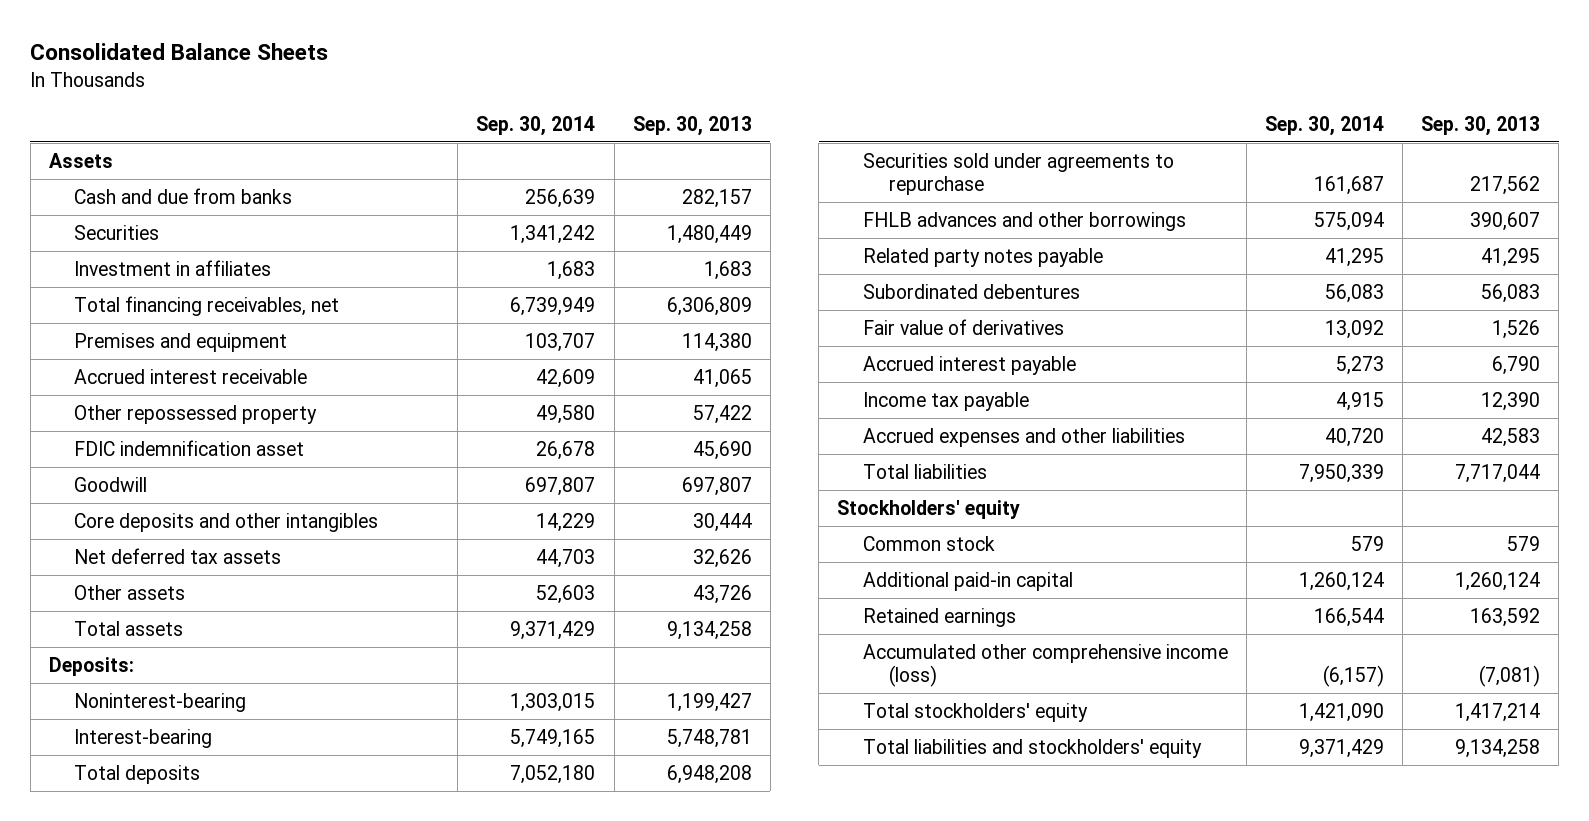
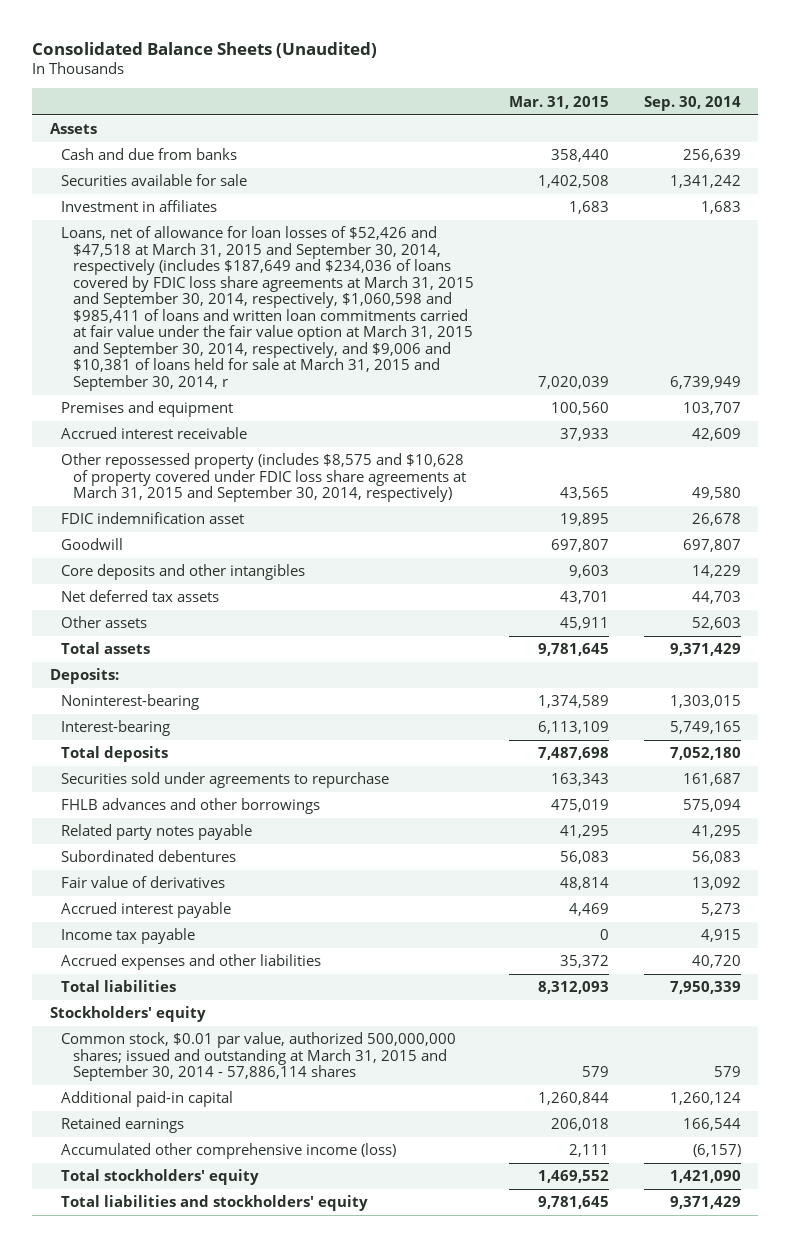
- Consolidated Balance Sheets
+ Consolidated Balance Sheets (Unaudited)
- | Sep. 30, 2014 | Sep. 30, 2013
+ | Mar. 31, 2015 | Sep. 30, 2014
- Securities | 1,341,242 | 1,480,449
+ Securities available for sale | 1,402,508 | 1,341,242
- Total financing receivables, net | 6,739,949 | 6,306,809
+ Loans, net of allowance for loan losses of $52,426 and $47,518 at March 31, 2015 and September 30, 2014, respectively (includes $187,649 and $234,036 of loans covered by FDIC loss share agreements at March 31, 2015 and September 30, 2014, respectively, $1,060,598 and $985,411 of loans and written loan commitments carried at fair value under the fair value option at March 31, 2015 and September 30, 2014, respectively, and $9,006 and $10,381 of loans held for sale at March 31, 2015 and September 30, 2014, r | 7,020,039 | 6,739,949
- Other repossessed property | 49,580 | 57,422
+ Other repossessed property (includes $8,575 and $10,628 of property covered under FDIC loss share agreements at March 31, 2015 and September 30, 2014, respectively) | 43,565 | 49,580
- Common stock | 579 | 579
+ Common stock, $0.01 par value, authorized 500,000,000 shares; issued and outstanding at March 31, 2015 and September 30, 2014 - 57,886,114 shares | 579 | 579

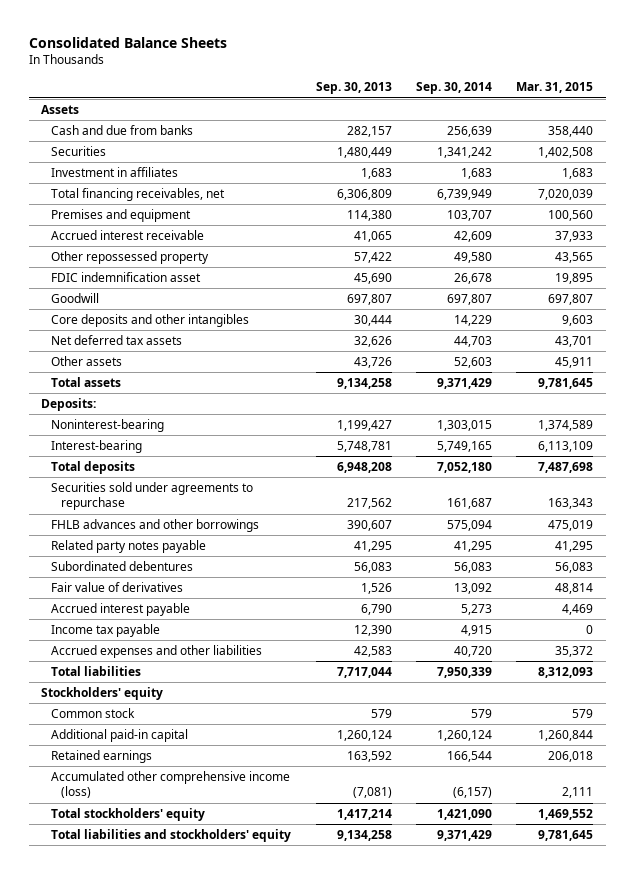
- Consolidated Balance Sheets (Unaudited)
+ Consolidated Balance Sheets
- | Mar. 31, 2015 | Sep. 30, 2014
+ | Sep. 30, 2013 | Sep. 30, 2014 | Mar. 31, 2015
- Securities available for sale | 1,402,508 | 1,341,242
+ Securities | 1,480,449 | 1,341,242 | 1,402,508
- Loans, net of allowance for loan losses of $52,426 and $47,518 at March 31, 2015 and September 30, 2014, respectively (includes $187,649 and $234,036 of loans covered by FDIC loss share agreements at March 31, 2015 and September 30, 2014, respectively, $1,060,598 and $985,411 of loans and written loan commitments carried at fair value under the fair value option at March 31, 2015 and September 30, 2014, respectively, and $9,006 and $10,381 of loans held for sale at March 31, 2015 and September 30, 2014, r | 7,020,039 | 6,739,949
+ Total financing receivables, net | 6,306,809 | 6,739,949 | 7,020,039
- Other repossessed property (includes $8,575 and $10,628 of property covered under FDIC loss share agreements at March 31, 2015 and September 30, 2014, respectively) | 43,565 | 49,580
+ Other repossessed property | 57,422 | 49,580 | 43,565
- Common stock, $0.01 par value, authorized 500,000,000 shares; issued and outstanding at March 31, 2015 and September 30, 2014 - 57,886,114 shares | 579 | 579
+ Common stock | 579 | 579 | 579

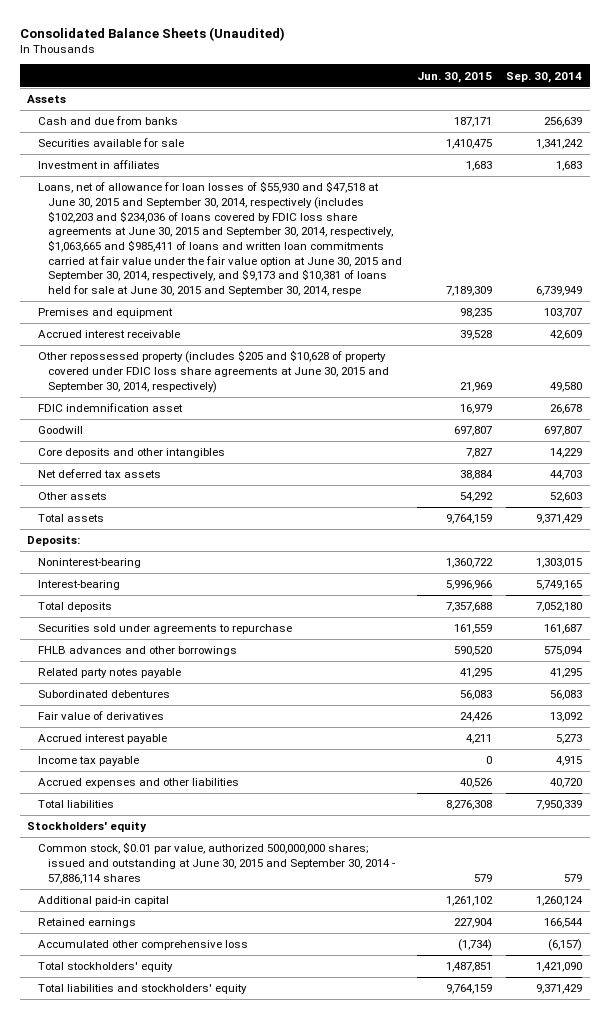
- Consolidated Balance Sheets
+ Consolidated Balance Sheets (Unaudited)
- | Sep. 30, 2013 | Sep. 30, 2014 | Mar. 31, 2015
+ | Jun. 30, 2015 | Sep. 30, 2014
- Securities | 1,480,449 | 1,341,242 | 1,402,508
+ Securities available for sale | 1,410,475 | 1,341,242
- Total financing receivables, net | 6,306,809 | 6,739,949 | 7,020,039
+ Loans, net of allowance for loan losses of $55,930 and $47,518 at June 30, 2015 and September 30, 2014, respectively (includes $102,203 and $234,036 of loans covered by FDIC loss share agreements at June 30, 2015 and September 30, 2014, respectively, $1,063,665 and $985,411 of loans and written loan commitments carried at fair value under the fair value option at June 30, 2015 and September 30, 2014, respectively, and $9,173 and $10,381 of loans held for sale at June 30, 2015 and September 30, 2014, respe | 7,189,309 | 6,739,949
- Other repossessed property | 57,422 | 49,580 | 43,565
+ Other repossessed property (includes $205 and $10,628 of property covered under FDIC loss share agreements at June 30, 2015 and September 30, 2014, respectively) | 21,969 | 49,580
- Common stock | 579 | 579 | 579
+ Common stock, $0.01 par value, authorized 500,000,000 shares; issued and outstanding at June 30, 2015 and September 30, 2014 - 57,886,114 shares | 579 | 579
- Accumulated other comprehensive income (loss) | (7,081) | (6,157) | 2,111
+ Accumulated other comprehensive loss | (1,734) | (6,157)

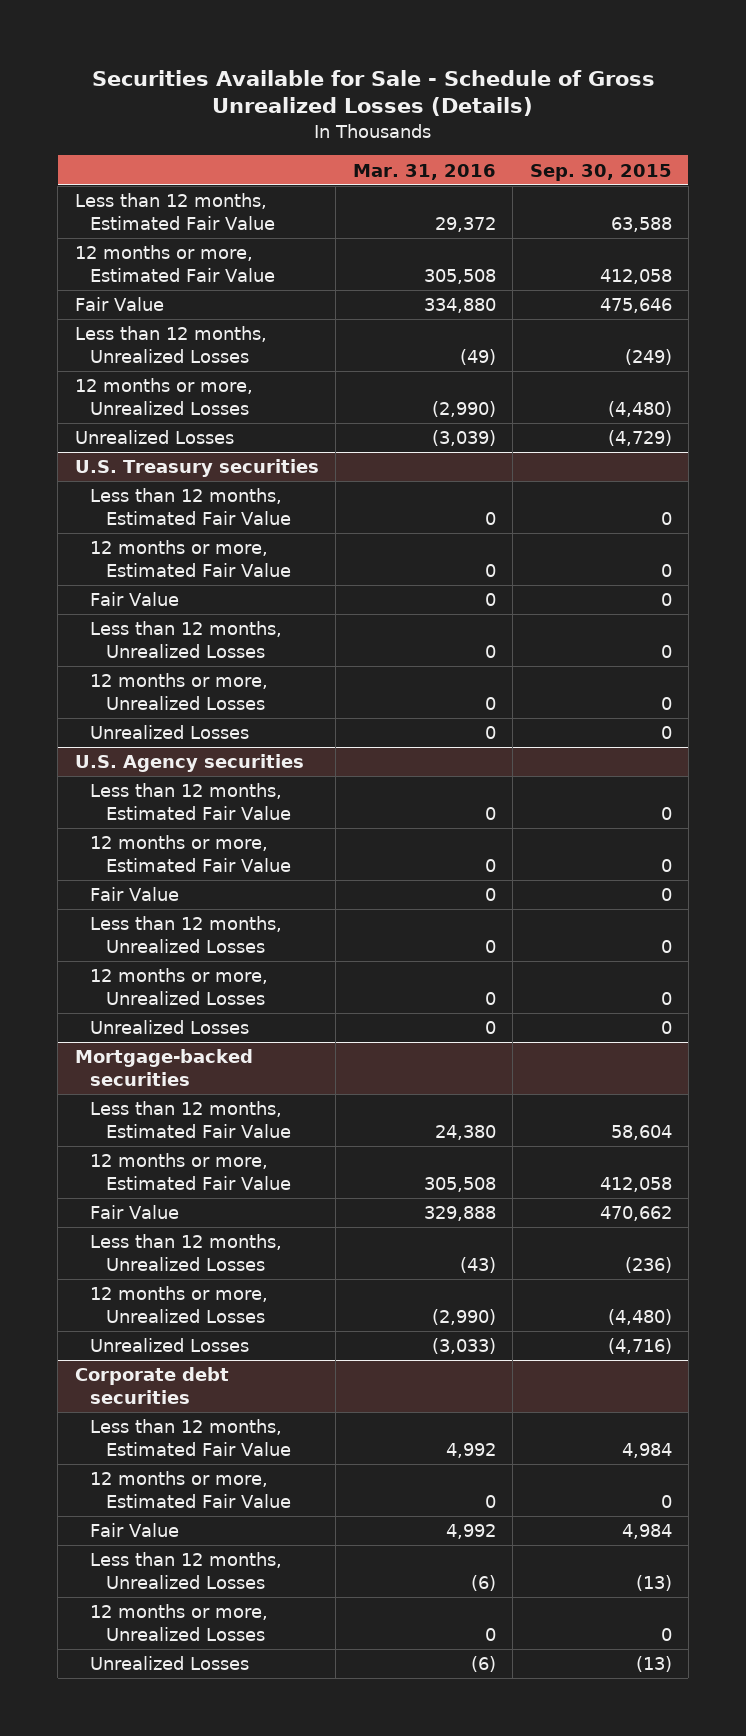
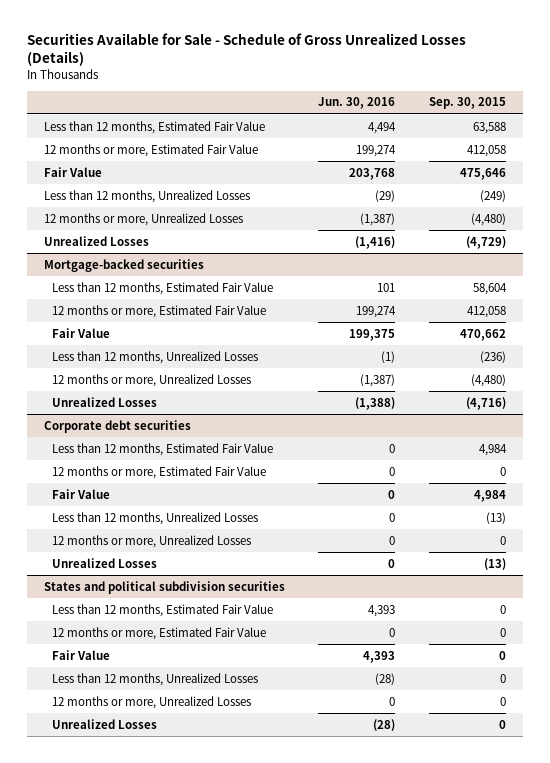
- | Mar. 31, 2016 | Sep. 30, 2015
+ | Jun. 30, 2016 | Sep. 30, 2015
- U.S. Treasury securities
- Less than 12 months, Estimated Fair Value | 0 | 0
- 12 months or more, Estimated Fair Value | 0 | 0
- Fair Value | 0 | 0
- Less than 12 months, Unrealized Losses | 0 | 0
- 12 months or more, Unrealized Losses | 0 | 0
- Unrealized Losses | 0 | 0
- U.S. Agency securities
- Less than 12 months, Estimated Fair Value | 0 | 0
- 12 months or more, Estimated Fair Value | 0 | 0
- Fair Value | 0 | 0
- Less than 12 months, Unrealized Losses | 0 | 0
- 12 months or more, Unrealized Losses | 0 | 0
- Unrealized Losses | 0 | 0
+ States and political subdivision securities
+ Less than 12 months, Estimated Fair Value | 4,393 | 0
+ 12 months or more, Estimated Fair Value | 0 | 0
+ Fair Value | 4,393 | 0
+ Less than 12 months, Unrealized Losses | (28) | 0
+ 12 months or more, Unrealized Losses | 0 | 0
+ Unrealized Losses | (28) | 0

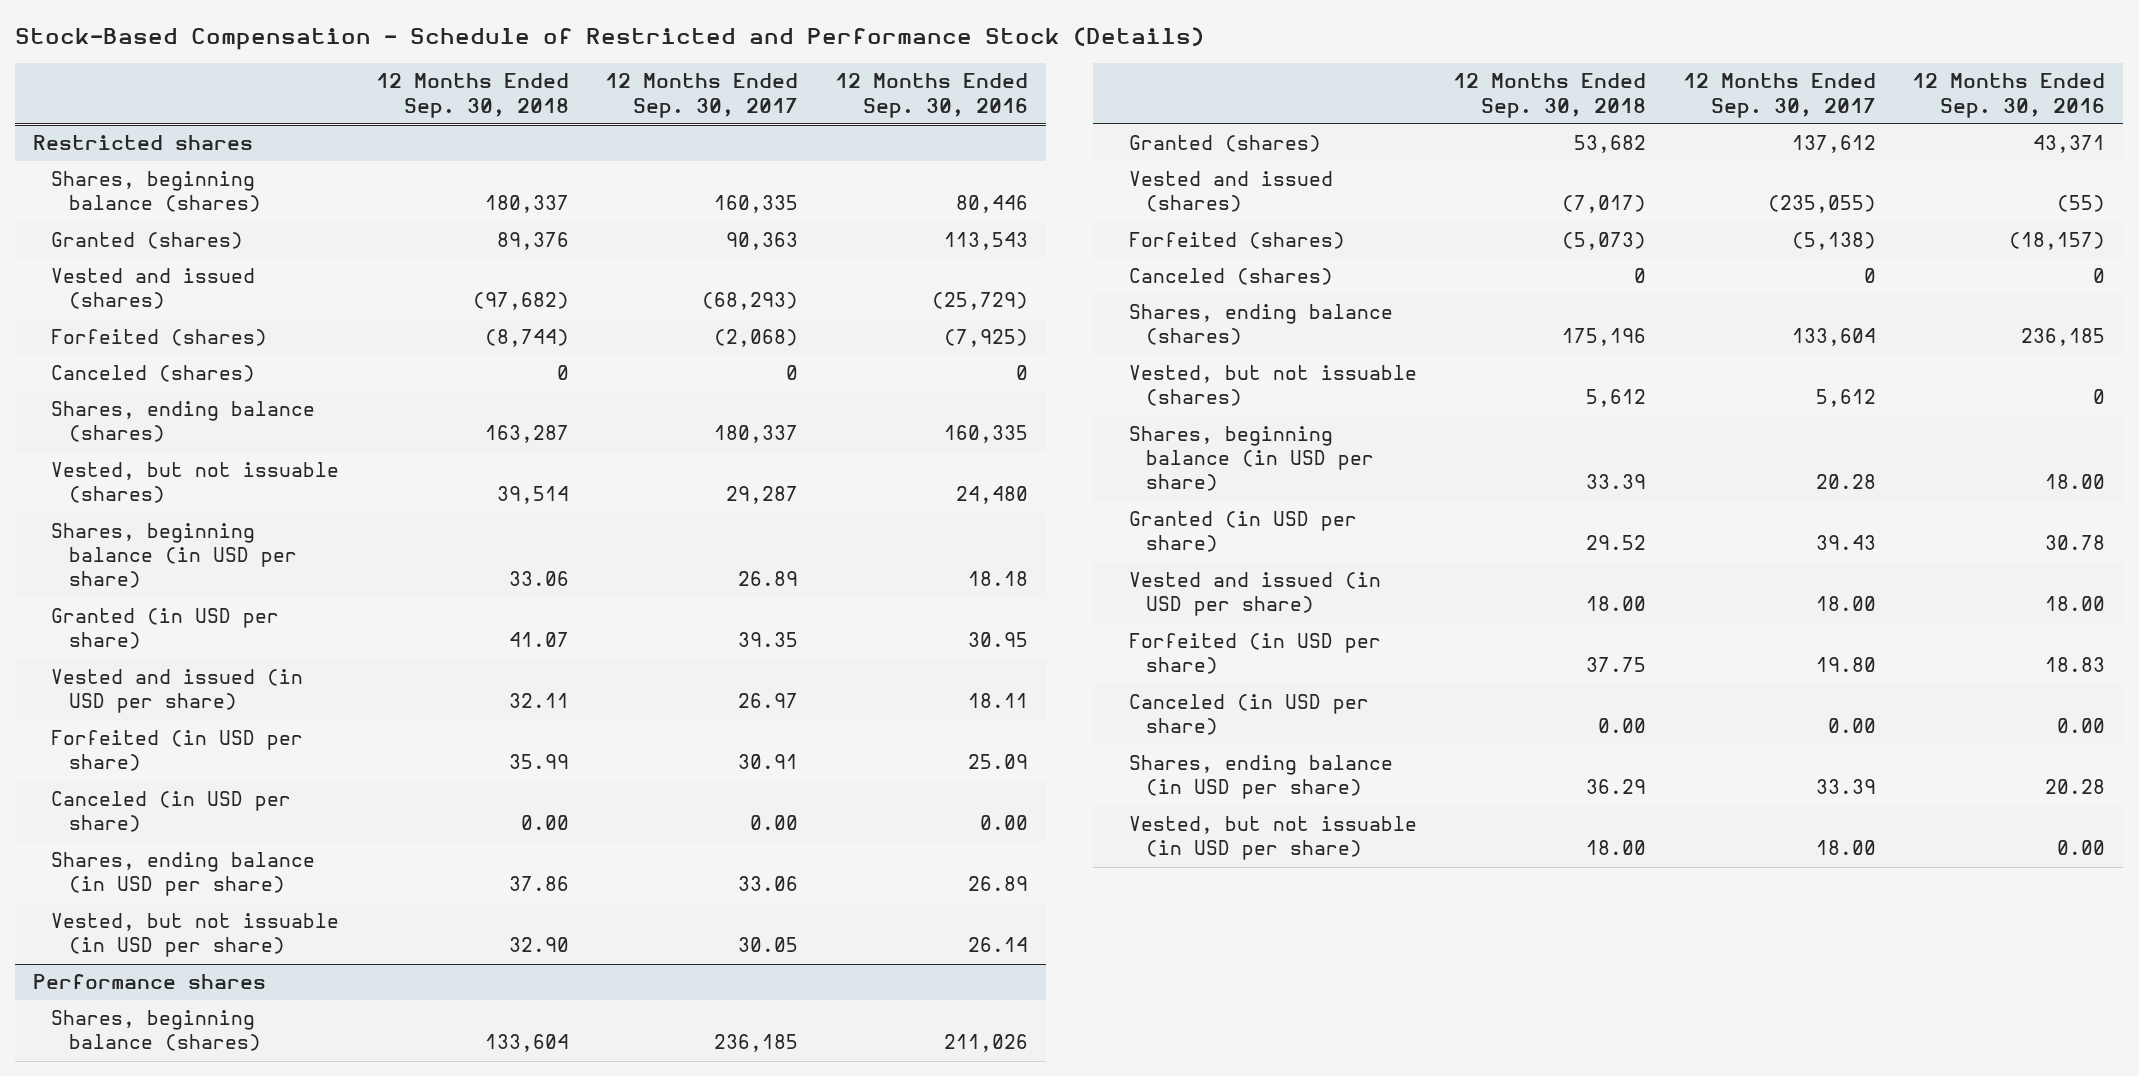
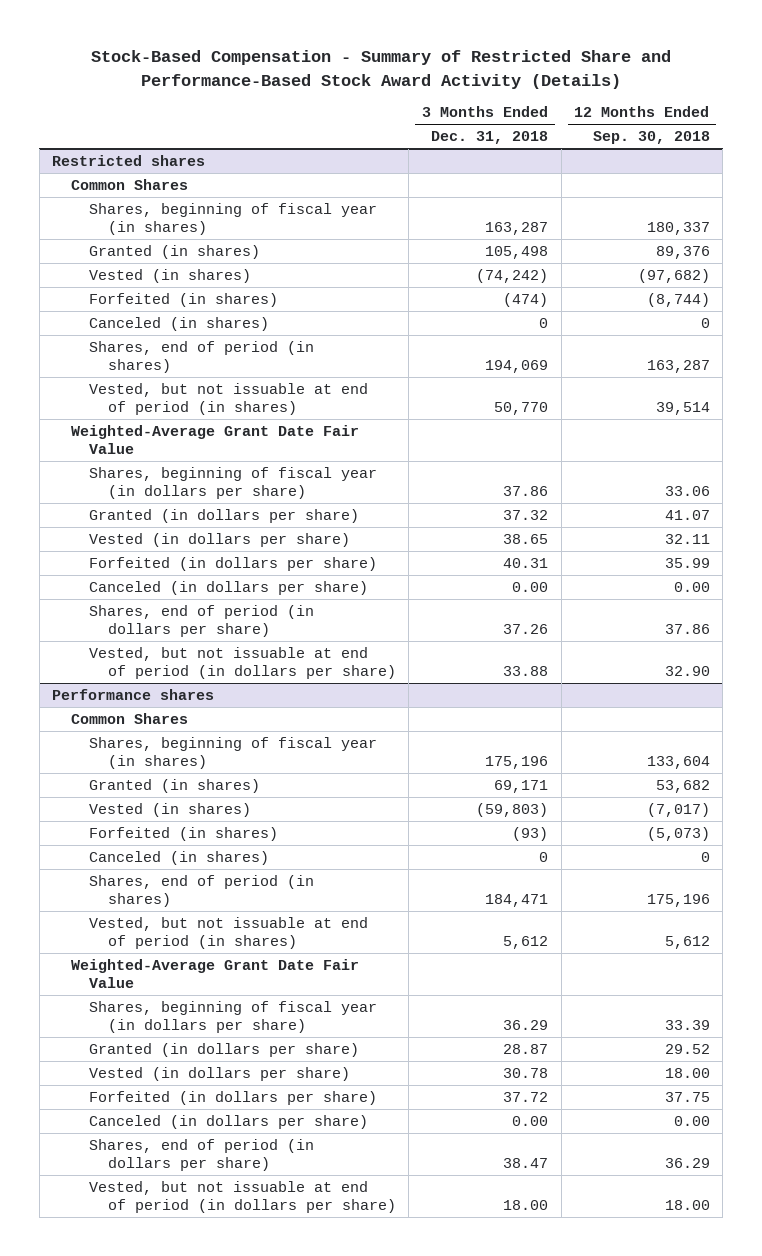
- Stock-Based Compensation - Schedule of Restricted and Performance Stock (Details)
+ Stock-Based Compensation - Summary of Restricted Share and Performance-Based Stock Award Activity (Details)
- | 12 Months Ended Sep. 30, 2018 | 12 Months Ended Sep. 30, 2017 | 12 Months Ended Sep. 30, 2016
+ | 3 Months Ended Dec. 31, 2018 | 12 Months Ended Sep. 30, 2018
@ Restricted shares
- Shares, beginning balance (shares) | 180,337 | 160,335 | 80,446
- Granted (shares) | 89,376 | 90,363 | 113,543
- Vested and issued (shares) | (97,682) | (68,293) | (25,729)
- Forfeited (shares) | (8,744) | (2,068) | (7,925)
- Canceled (shares) | 0 | 0 | 0
- Shares, ending balance (shares) | 163,287 | 180,337 | 160,335
- Vested, but not issuable (shares) | 39,514 | 29,287 | 24,480
- Shares, beginning balance (in USD per share) | 33.06 | 26.89 | 18.18
- Granted (in USD per share) | 41.07 | 39.35 | 30.95
- Vested and issued (in USD per share) | 32.11 | 26.97 | 18.11
- Forfeited (in USD per share) | 35.99 | 30.91 | 25.09
- Canceled (in USD per share) | 0.00 | 0.00 | 0.00
- Shares, ending balance (in USD per share) | 37.86 | 33.06 | 26.89
- Vested, but not issuable (in USD per share) | 32.90 | 30.05 | 26.14
+ Common Shares
+ Shares, beginning of fiscal year (in shares) | 163,287 | 180,337
+ Granted (in shares) | 105,498 | 89,376
+ Vested (in shares) | (74,242) | (97,682)
+ Forfeited (in shares) | (474) | (8,744)
+ Canceled (in shares) | 0 | 0
+ Shares, end of period (in shares) | 194,069 | 163,287
+ Vested, but not issuable at end of period (in shares) | 50,770 | 39,514
+ Weighted-Average Grant Date Fair Value
+ Shares, beginning of fiscal year (in dollars per share) | 37.86 | 33.06
+ Granted (in dollars per share) | 37.32 | 41.07
+ Vested (in dollars per share) | 38.65 | 32.11
+ Forfeited (in dollars per share) | 40.31 | 35.99
+ Canceled (in dollars per share) | 0.00 | 0.00
+ Shares, end of period (in dollars per share) | 37.26 | 37.86
+ Vested, but not issuable at end of period (in dollars per share) | 33.88 | 32.90
@ Performance shares
- Shares, beginning balance (shares) | 133,604 | 236,185 | 211,026
- Granted (shares) | 53,682 | 137,612 | 43,371
- Vested and issued (shares) | (7,017) | (235,055) | (55)
- Forfeited (shares) | (5,073) | (5,138) | (18,157)
- Canceled (shares) | 0 | 0 | 0
- Shares, ending balance (shares) | 175,196 | 133,604 | 236,185
- Vested, but not issuable (shares) | 5,612 | 5,612 | 0
- Shares, beginning balance (in USD per share) | 33.39 | 20.28 | 18.00
- Granted (in USD per share) | 29.52 | 39.43 | 30.78
- Vested and issued (in USD per share) | 18.00 | 18.00 | 18.00
- Forfeited (in USD per share) | 37.75 | 19.80 | 18.83
- Canceled (in USD per share) | 0.00 | 0.00 | 0.00
- Shares, ending balance (in USD per share) | 36.29 | 33.39 | 20.28
- Vested, but not issuable (in USD per share) | 18.00 | 18.00 | 0.00
+ Common Shares
+ Shares, beginning of fiscal year (in shares) | 175,196 | 133,604
+ Granted (in shares) | 69,171 | 53,682
+ Vested (in shares) | (59,803) | (7,017)
+ Forfeited (in shares) | (93) | (5,073)
+ Canceled (in shares) | 0 | 0
+ Shares, end of period (in shares) | 184,471 | 175,196
+ Vested, but not issuable at end of period (in shares) | 5,612 | 5,612
+ Weighted-Average Grant Date Fair Value
+ Shares, beginning of fiscal year (in dollars per share) | 36.29 | 33.39
+ Granted (in dollars per share) | 28.87 | 29.52
+ Vested (in dollars per share) | 30.78 | 18.00
+ Forfeited (in dollars per share) | 37.72 | 37.75
+ Canceled (in dollars per share) | 0.00 | 0.00
+ Shares, end of period (in dollars per share) | 38.47 | 36.29
+ Vested, but not issuable at end of period (in dollars per share) | 18.00 | 18.00

